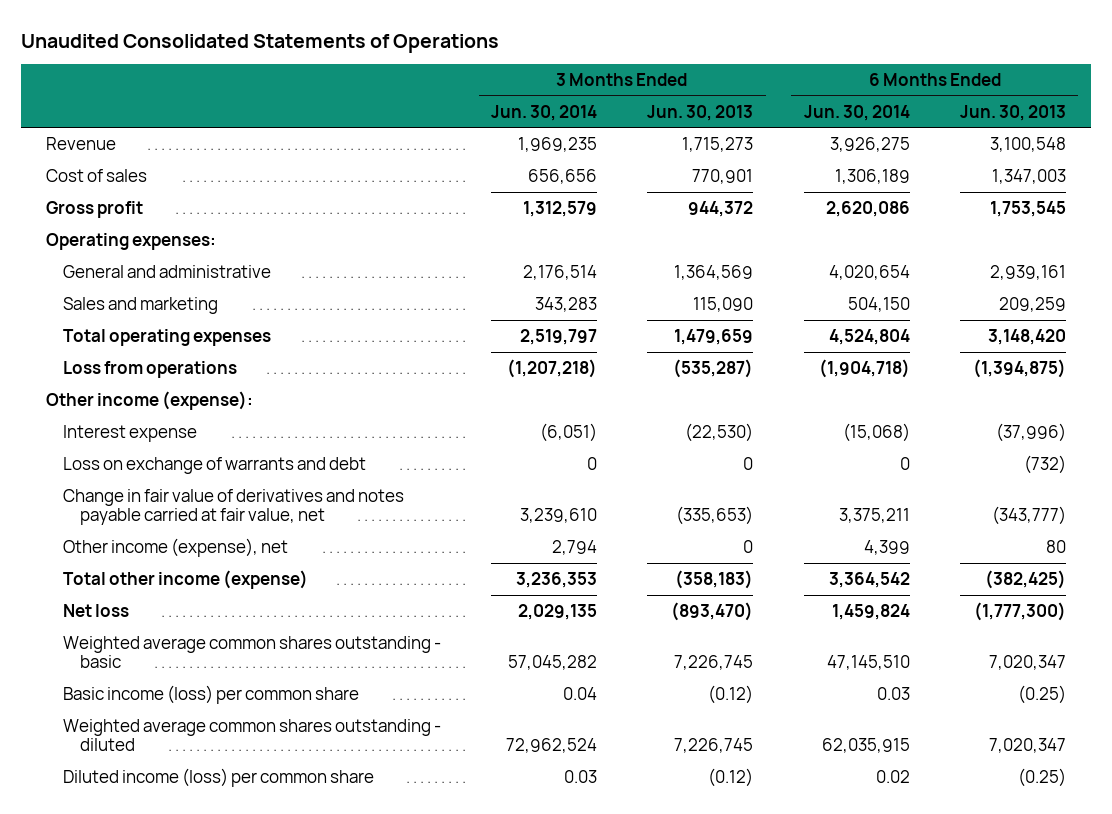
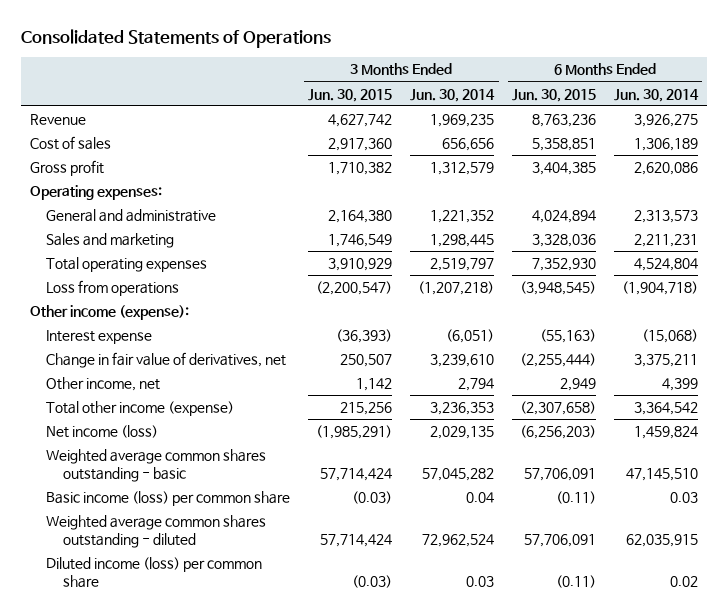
- Unaudited Consolidated Statements of Operations
+ Consolidated Statements of Operations
- | 3 Months Ended Jun. 30, 2014 | 3 Months Ended Jun. 30, 2013 | 6 Months Ended Jun. 30, 2014 | 6 Months Ended Jun. 30, 2013
+ | 3 Months Ended Jun. 30, 2015 | 3 Months Ended Jun. 30, 2014 | 6 Months Ended Jun. 30, 2015 | 6 Months Ended Jun. 30, 2014
- General and administrative | 2,176,514 | 1,364,569 | 4,020,654 | 2,939,161
- Sales and marketing | 343,283 | 115,090 | 504,150 | 209,259
+ General and administrative | 2,164,380 | 1,221,352 | 4,024,894 | 2,313,573
+ Sales and marketing | 1,746,549 | 1,298,445 | 3,328,036 | 2,211,231
- Loss on exchange of warrants and debt | 0 | 0 | 0 | (732)
- Change in fair value of derivatives and notes payable carried at fair value, net | 3,239,610 | (335,653) | 3,375,211 | (343,777)
- Other income (expense), net | 2,794 | 0 | 4,399 | 80
+ Change in fair value of derivatives, net | 250,507 | 3,239,610 | (2,255,444) | 3,375,211
+ Other income, net | 1,142 | 2,794 | 2,949 | 4,399
- Net loss | 2,029,135 | (893,470) | 1,459,824 | (1,777,300)
+ Net income (loss) | (1,985,291) | 2,029,135 | (6,256,203) | 1,459,824

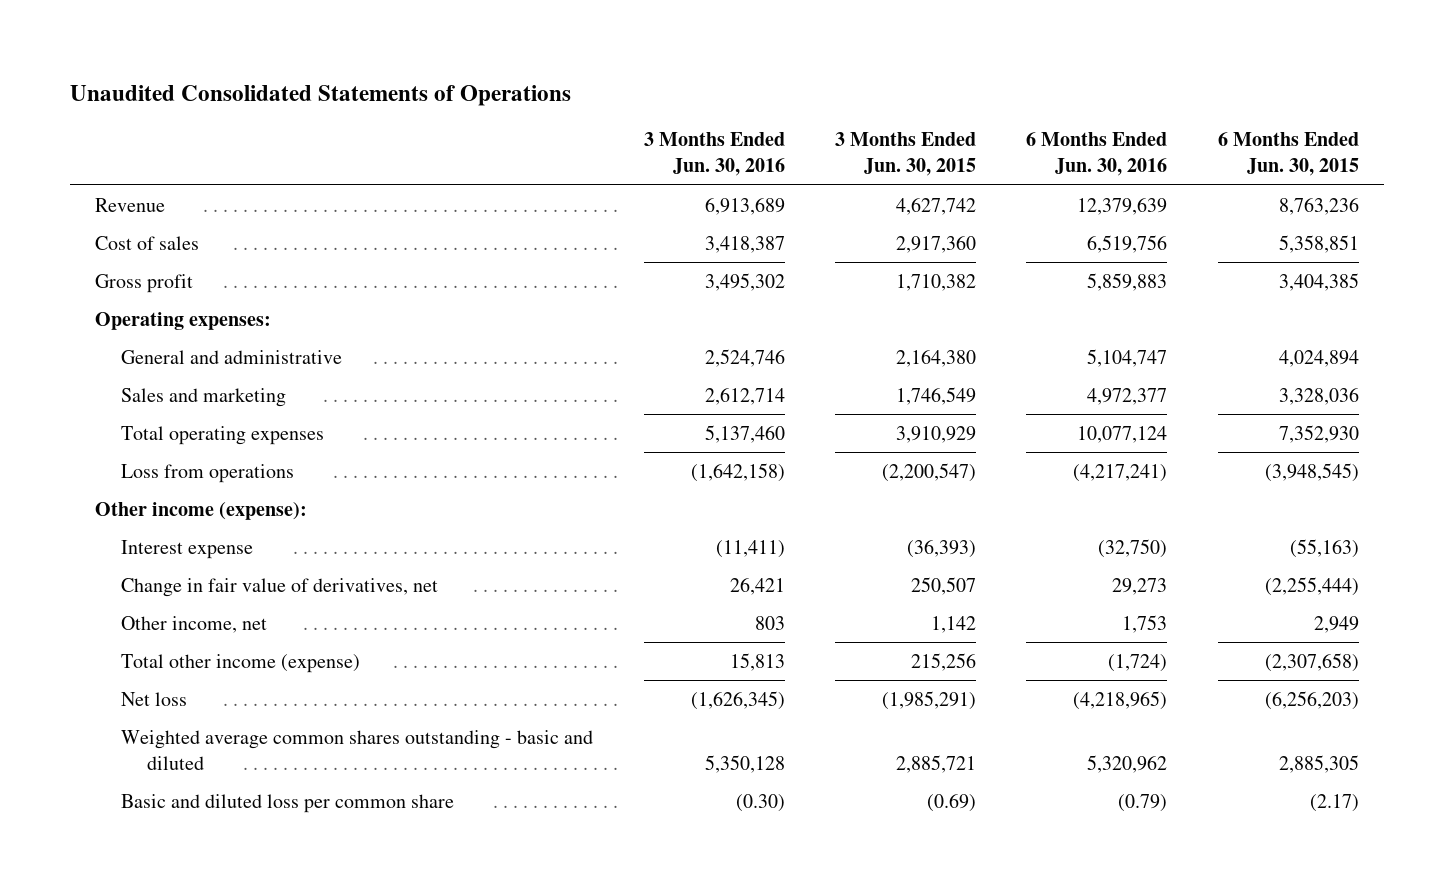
- Consolidated Statements of Operations
+ Unaudited Consolidated Statements of Operations
- | 3 Months Ended Jun. 30, 2015 | 3 Months Ended Jun. 30, 2014 | 6 Months Ended Jun. 30, 2015 | 6 Months Ended Jun. 30, 2014
+ | 3 Months Ended Jun. 30, 2016 | 3 Months Ended Jun. 30, 2015 | 6 Months Ended Jun. 30, 2016 | 6 Months Ended Jun. 30, 2015
- Net income (loss) | (1,985,291) | 2,029,135 | (6,256,203) | 1,459,824
- Weighted average common shares outstanding - basic | 57,714,424 | 57,045,282 | 57,706,091 | 47,145,510
- Basic income (loss) per common share | (0.03) | 0.04 | (0.11) | 0.03
- Weighted average common shares outstanding - diluted | 57,714,424 | 72,962,524 | 57,706,091 | 62,035,915
- Diluted income (loss) per common share | (0.03) | 0.03 | (0.11) | 0.02
+ Net loss | (1,626,345) | (1,985,291) | (4,218,965) | (6,256,203)
+ Weighted average common shares outstanding - basic and diluted | 5,350,128 | 2,885,721 | 5,320,962 | 2,885,305
+ Basic and diluted loss per common share | (0.30) | (0.69) | (0.79) | (2.17)

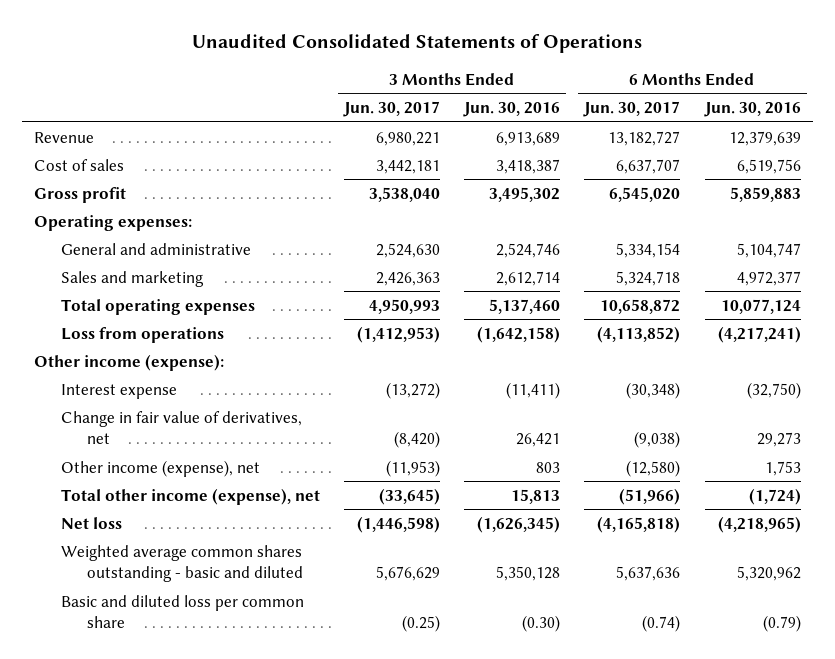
- | 3 Months Ended Jun. 30, 2016 | 3 Months Ended Jun. 30, 2015 | 6 Months Ended Jun. 30, 2016 | 6 Months Ended Jun. 30, 2015
+ | 3 Months Ended Jun. 30, 2017 | 3 Months Ended Jun. 30, 2016 | 6 Months Ended Jun. 30, 2017 | 6 Months Ended Jun. 30, 2016
- Other income, net | 803 | 1,142 | 1,753 | 2,949
- Total other income (expense) | 15,813 | 215,256 | (1,724) | (2,307,658)
+ Other income (expense), net | (11,953) | 803 | (12,580) | 1,753
+ Total other income (expense), net | (33,645) | 15,813 | (51,966) | (1,724)

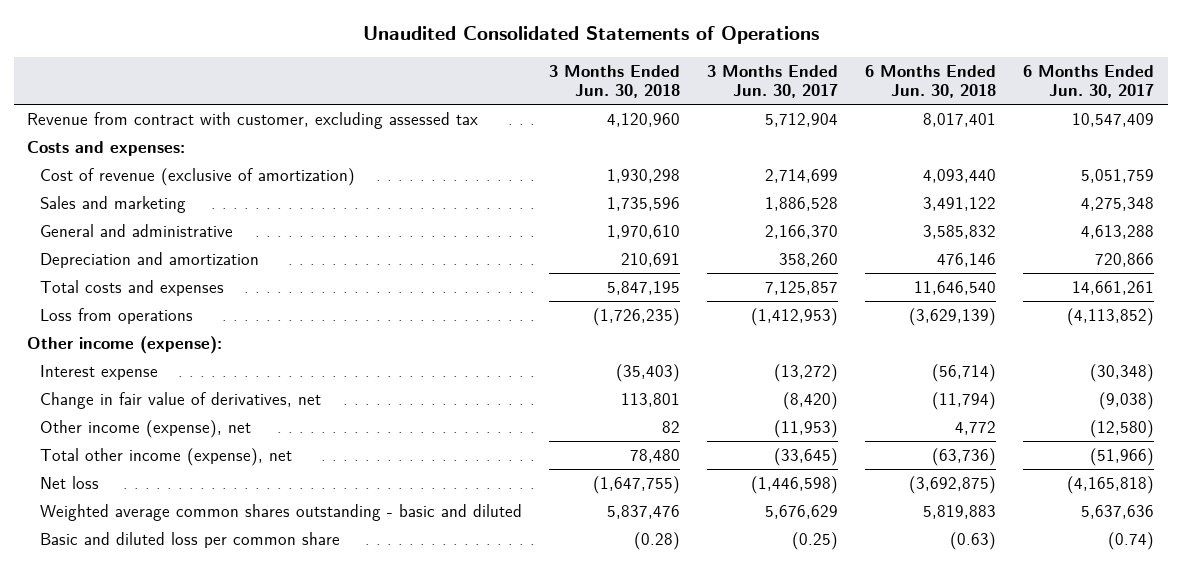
- | 3 Months Ended Jun. 30, 2017 | 3 Months Ended Jun. 30, 2016 | 6 Months Ended Jun. 30, 2017 | 6 Months Ended Jun. 30, 2016
+ | 3 Months Ended Jun. 30, 2018 | 3 Months Ended Jun. 30, 2017 | 6 Months Ended Jun. 30, 2018 | 6 Months Ended Jun. 30, 2017
- Revenue | 6,980,221 | 6,913,689 | 13,182,727 | 12,379,639
- Cost of sales | 3,442,181 | 3,418,387 | 6,637,707 | 6,519,756
- Gross profit | 3,538,040 | 3,495,302 | 6,545,020 | 5,859,883
- Operating expenses:
- General and administrative | 2,524,630 | 2,524,746 | 5,334,154 | 5,104,747
- Sales and marketing | 2,426,363 | 2,612,714 | 5,324,718 | 4,972,377
- Total operating expenses | 4,950,993 | 5,137,460 | 10,658,872 | 10,077,124
+ Revenue from contract with customer, excluding assessed tax | 4,120,960 | 5,712,904 | 8,017,401 | 10,547,409
+ Costs and expenses:
+ Cost of revenue (exclusive of amortization) | 1,930,298 | 2,714,699 | 4,093,440 | 5,051,759
+ Sales and marketing | 1,735,596 | 1,886,528 | 3,491,122 | 4,275,348
+ General and administrative | 1,970,610 | 2,166,370 | 3,585,832 | 4,613,288
+ Depreciation and amortization | 210,691 | 358,260 | 476,146 | 720,866
+ Total costs and expenses | 5,847,195 | 7,125,857 | 11,646,540 | 14,661,261

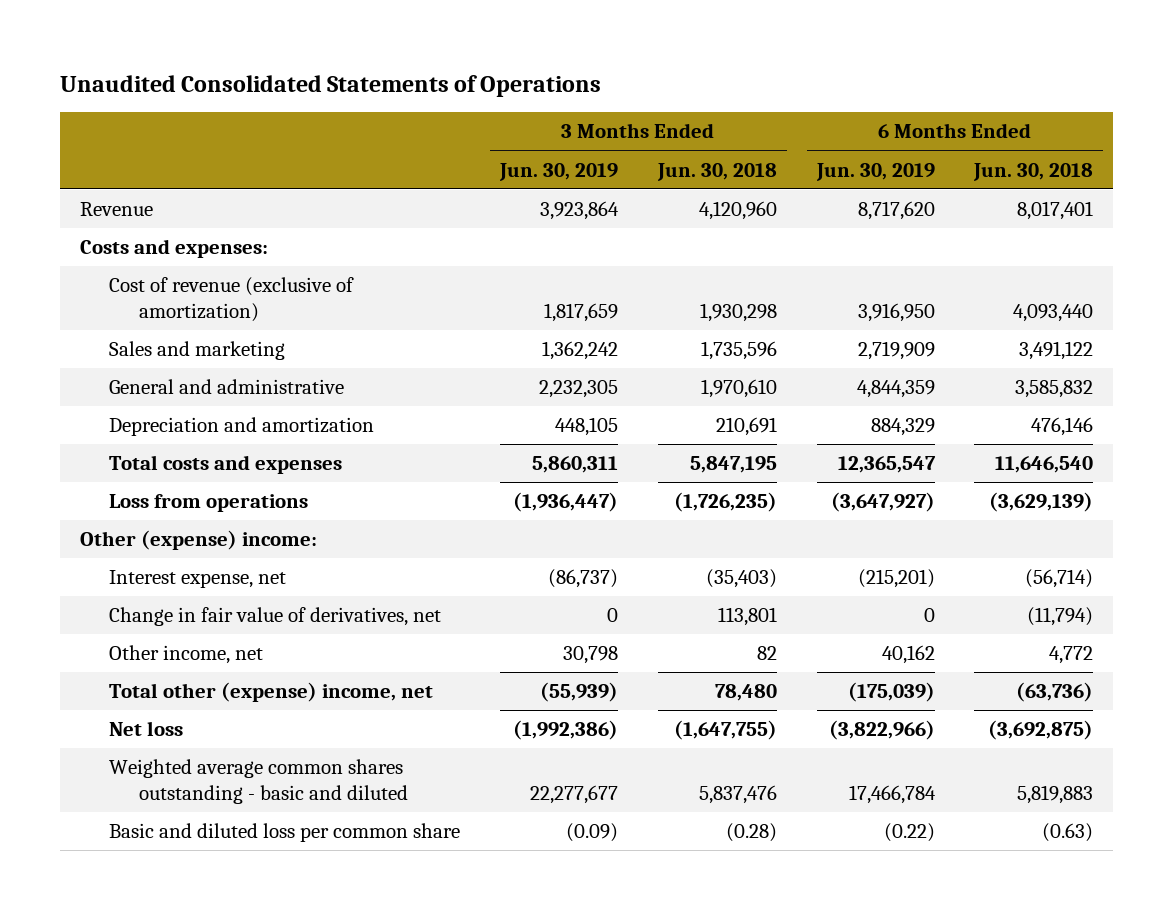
- | 3 Months Ended Jun. 30, 2018 | 3 Months Ended Jun. 30, 2017 | 6 Months Ended Jun. 30, 2018 | 6 Months Ended Jun. 30, 2017
+ | 3 Months Ended Jun. 30, 2019 | 3 Months Ended Jun. 30, 2018 | 6 Months Ended Jun. 30, 2019 | 6 Months Ended Jun. 30, 2018
- Revenue from contract with customer, excluding assessed tax | 4,120,960 | 5,712,904 | 8,017,401 | 10,547,409
+ Revenue | 3,923,864 | 4,120,960 | 8,717,620 | 8,017,401
- Other income (expense):
- Interest expense | (35,403) | (13,272) | (56,714) | (30,348)
+ Other (expense) income:
+ Interest expense, net | (86,737) | (35,403) | (215,201) | (56,714)
- Other income (expense), net | 82 | (11,953) | 4,772 | (12,580)
- Total other income (expense), net | 78,480 | (33,645) | (63,736) | (51,966)
+ Other income, net | 30,798 | 82 | 40,162 | 4,772
+ Total other (expense) income, net | (55,939) | 78,480 | (175,039) | (63,736)

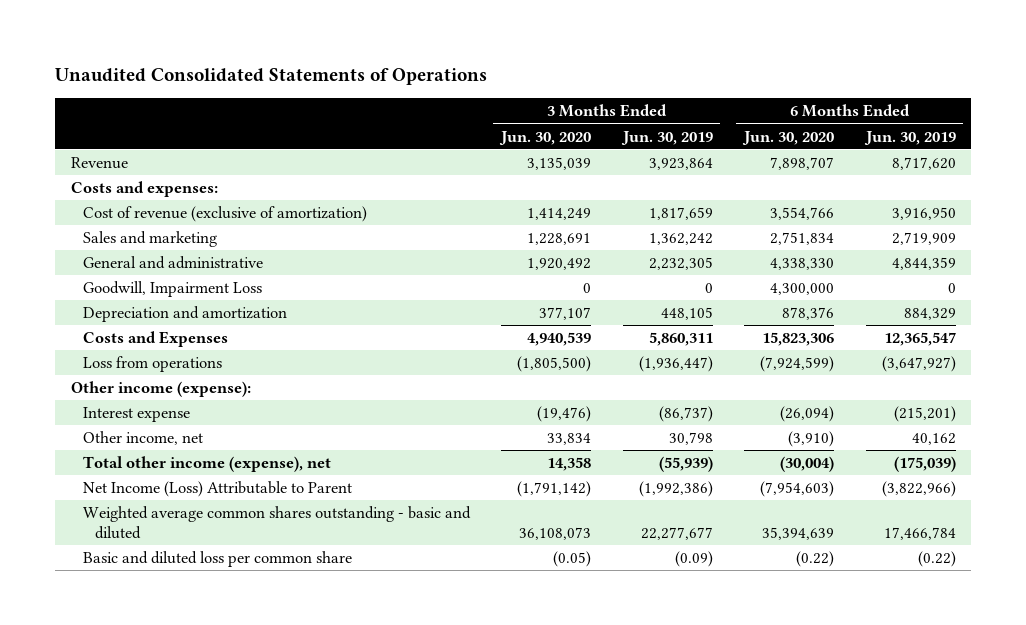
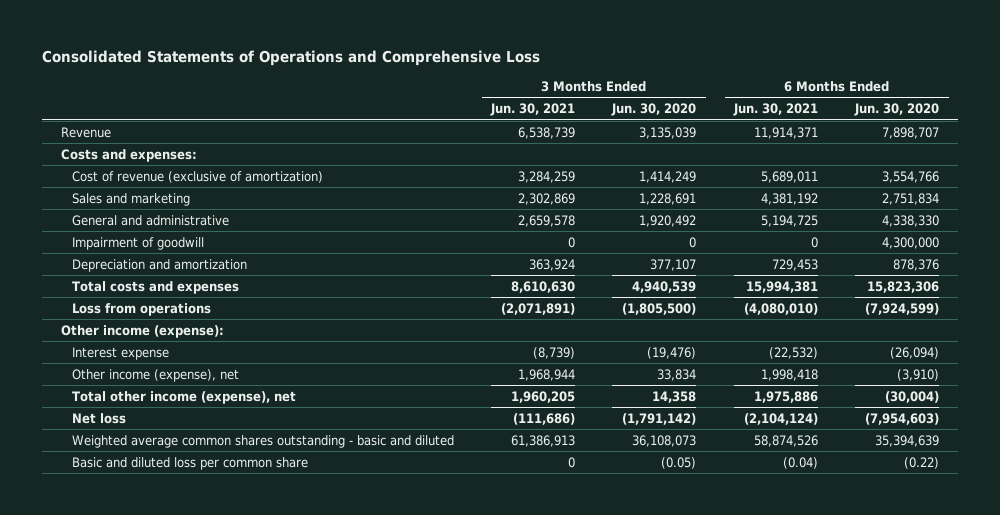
- Unaudited Consolidated Statements of Operations
+ Consolidated Statements of Operations and Comprehensive Loss
- | 3 Months Ended Jun. 30, 2020 | 3 Months Ended Jun. 30, 2019 | 6 Months Ended Jun. 30, 2020 | 6 Months Ended Jun. 30, 2019
+ | 3 Months Ended Jun. 30, 2021 | 3 Months Ended Jun. 30, 2020 | 6 Months Ended Jun. 30, 2021 | 6 Months Ended Jun. 30, 2020
- Goodwill, Impairment Loss | 0 | 0 | 4,300,000 | 0
+ Impairment of goodwill | 0 | 0 | 0 | 4,300,000
- Costs and Expenses | 4,940,539 | 5,860,311 | 15,823,306 | 12,365,547
+ Total costs and expenses | 8,610,630 | 4,940,539 | 15,994,381 | 15,823,306
- Other income, net | 33,834 | 30,798 | (3,910) | 40,162
+ Other income (expense), net | 1,968,944 | 33,834 | 1,998,418 | (3,910)
- Net Income (Loss) Attributable to Parent | (1,791,142) | (1,992,386) | (7,954,603) | (3,822,966)
+ Net loss | (111,686) | (1,791,142) | (2,104,124) | (7,954,603)

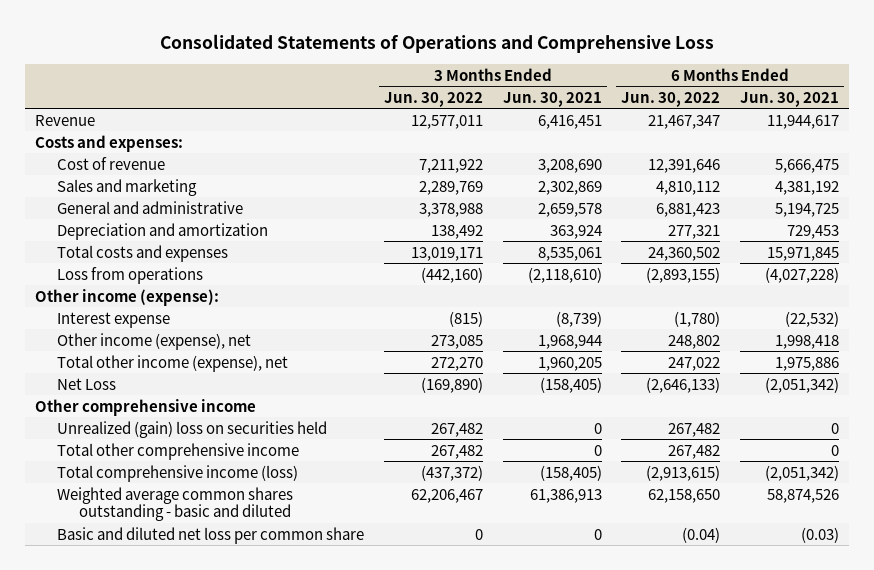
- | 3 Months Ended Jun. 30, 2021 | 3 Months Ended Jun. 30, 2020 | 6 Months Ended Jun. 30, 2021 | 6 Months Ended Jun. 30, 2020
+ | 3 Months Ended Jun. 30, 2022 | 3 Months Ended Jun. 30, 2021 | 6 Months Ended Jun. 30, 2022 | 6 Months Ended Jun. 30, 2021
- Revenue | 6,538,739 | 3,135,039 | 11,914,371 | 7,898,707
+ Revenue | 12,577,011 | 6,416,451 | 21,467,347 | 11,944,617
- Cost of revenue (exclusive of amortization) | 3,284,259 | 1,414,249 | 5,689,011 | 3,554,766
+ Cost of revenue | 7,211,922 | 3,208,690 | 12,391,646 | 5,666,475
- Impairment of goodwill | 0 | 0 | 0 | 4,300,000
- Total costs and expenses | 8,610,630 | 4,940,539 | 15,994,381 | 15,823,306
- Loss from operations | (2,071,891) | (1,805,500) | (4,080,010) | (7,924,599)
+ Total costs and expenses | 13,019,171 | 8,535,061 | 24,360,502 | 15,971,845
+ Loss from operations | (442,160) | (2,118,610) | (2,893,155) | (4,027,228)
- Net loss | (111,686) | (1,791,142) | (2,104,124) | (7,954,603)
+ Net Loss | (169,890) | (158,405) | (2,646,133) | (2,051,342)
+ Other comprehensive income
+ Unrealized (gain) loss on securities held | 267,482 | 0 | 267,482 | 0
+ Total other comprehensive income | 267,482 | 0 | 267,482 | 0
+ Total comprehensive income (loss) | (437,372) | (158,405) | (2,913,615) | (2,051,342)
- Basic and diluted loss per common share | 0 | (0.05) | (0.04) | (0.22)
+ Basic and diluted net loss per common share | 0 | 0 | (0.04) | (0.03)

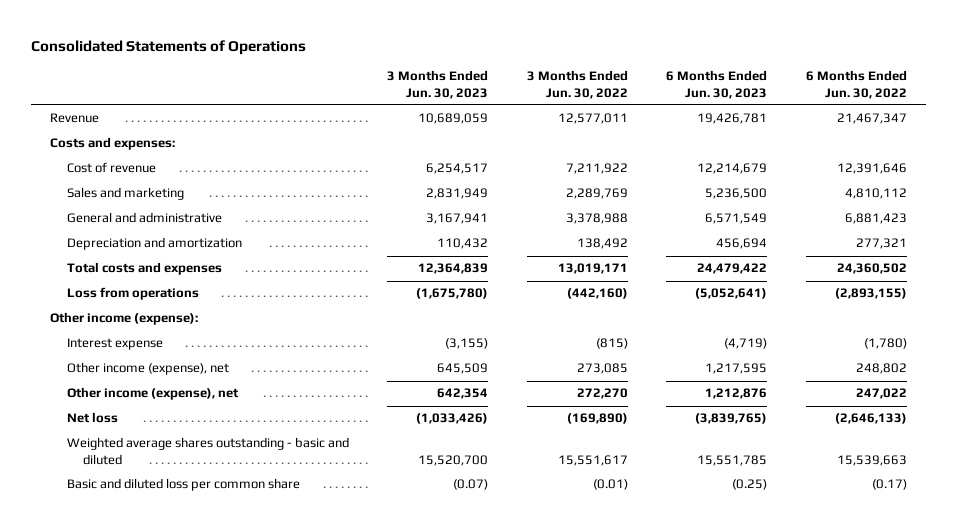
- Consolidated Statements of Operations and Comprehensive Loss
+ Consolidated Statements of Operations
- | 3 Months Ended Jun. 30, 2022 | 3 Months Ended Jun. 30, 2021 | 6 Months Ended Jun. 30, 2022 | 6 Months Ended Jun. 30, 2021
+ | 3 Months Ended Jun. 30, 2023 | 3 Months Ended Jun. 30, 2022 | 6 Months Ended Jun. 30, 2023 | 6 Months Ended Jun. 30, 2022
- Total other income (expense), net | 272,270 | 1,960,205 | 247,022 | 1,975,886
- Net Loss | (169,890) | (158,405) | (2,646,133) | (2,051,342)
- Other comprehensive income
- Unrealized (gain) loss on securities held | 267,482 | 0 | 267,482 | 0
- Total other comprehensive income | 267,482 | 0 | 267,482 | 0
- Total comprehensive income (loss) | (437,372) | (158,405) | (2,913,615) | (2,051,342)
- Weighted average common shares outstanding - basic and diluted | 62,206,467 | 61,386,913 | 62,158,650 | 58,874,526
- Basic and diluted net loss per common share | 0 | 0 | (0.04) | (0.03)
+ Other income (expense), net | 642,354 | 272,270 | 1,212,876 | 247,022
+ Net loss | (1,033,426) | (169,890) | (3,839,765) | (2,646,133)
+ Weighted average shares outstanding - basic and diluted | 15,520,700 | 15,551,617 | 15,551,785 | 15,539,663
+ Basic and diluted loss per common share | (0.07) | (0.01) | (0.25) | (0.17)

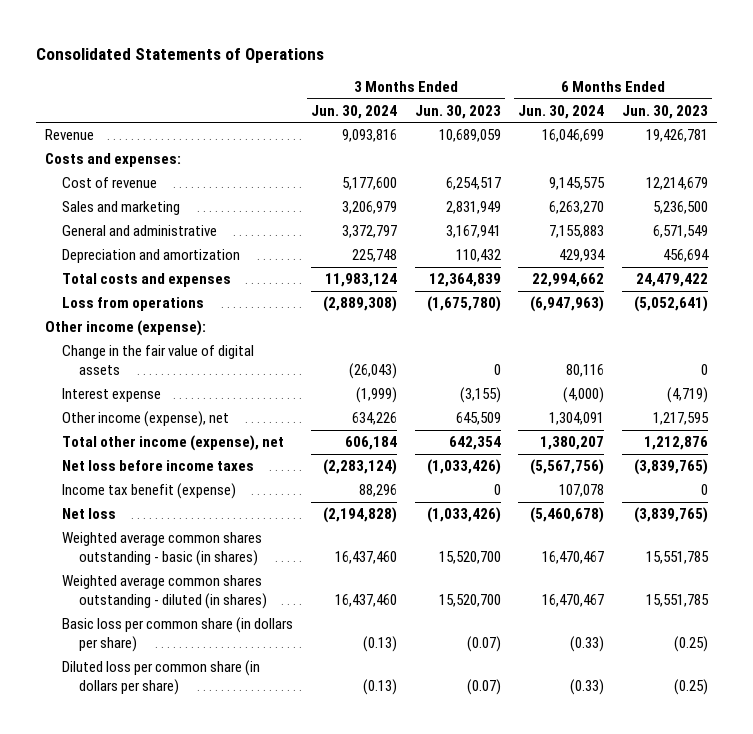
- | 3 Months Ended Jun. 30, 2023 | 3 Months Ended Jun. 30, 2022 | 6 Months Ended Jun. 30, 2023 | 6 Months Ended Jun. 30, 2022
+ | 3 Months Ended Jun. 30, 2024 | 3 Months Ended Jun. 30, 2023 | 6 Months Ended Jun. 30, 2024 | 6 Months Ended Jun. 30, 2023
+ Change in the fair value of digital assets | (26,043) | 0 | 80,116 | 0
- Other income (expense), net | 642,354 | 272,270 | 1,212,876 | 247,022
+ Total other income (expense), net | 606,184 | 642,354 | 1,380,207 | 1,212,876
+ Net loss before income taxes | (2,283,124) | (1,033,426) | (5,567,756) | (3,839,765)
+ Income tax benefit (expense) | 88,296 | 0 | 107,078 | 0
- Weighted average shares outstanding - basic and diluted | 15,520,700 | 15,551,617 | 15,551,785 | 15,539,663
- Basic and diluted loss per common share | (0.07) | (0.01) | (0.25) | (0.17)
+ Weighted average common shares outstanding - basic (in shares) | 16,437,460 | 15,520,700 | 16,470,467 | 15,551,785
+ Weighted average common shares outstanding - diluted (in shares) | 16,437,460 | 15,520,700 | 16,470,467 | 15,551,785
+ Basic loss per common share (in dollars per share) | (0.13) | (0.07) | (0.33) | (0.25)
+ Diluted loss per common share (in dollars per share) | (0.13) | (0.07) | (0.33) | (0.25)

